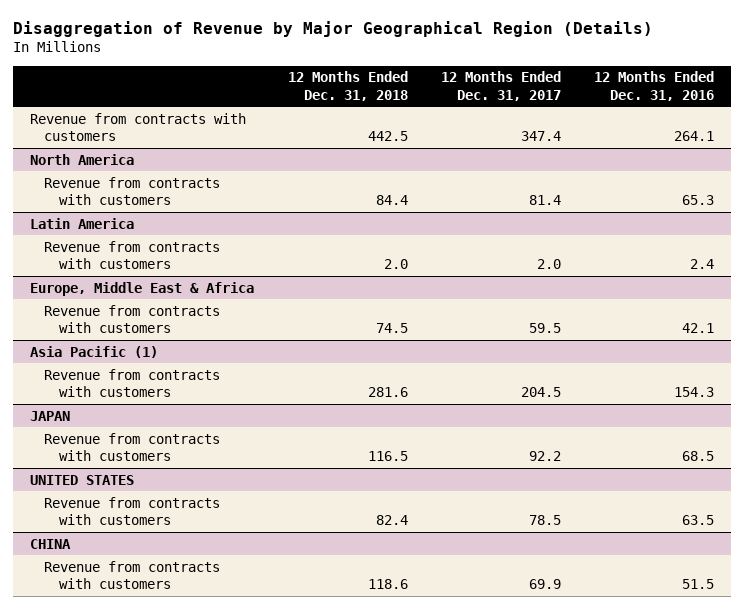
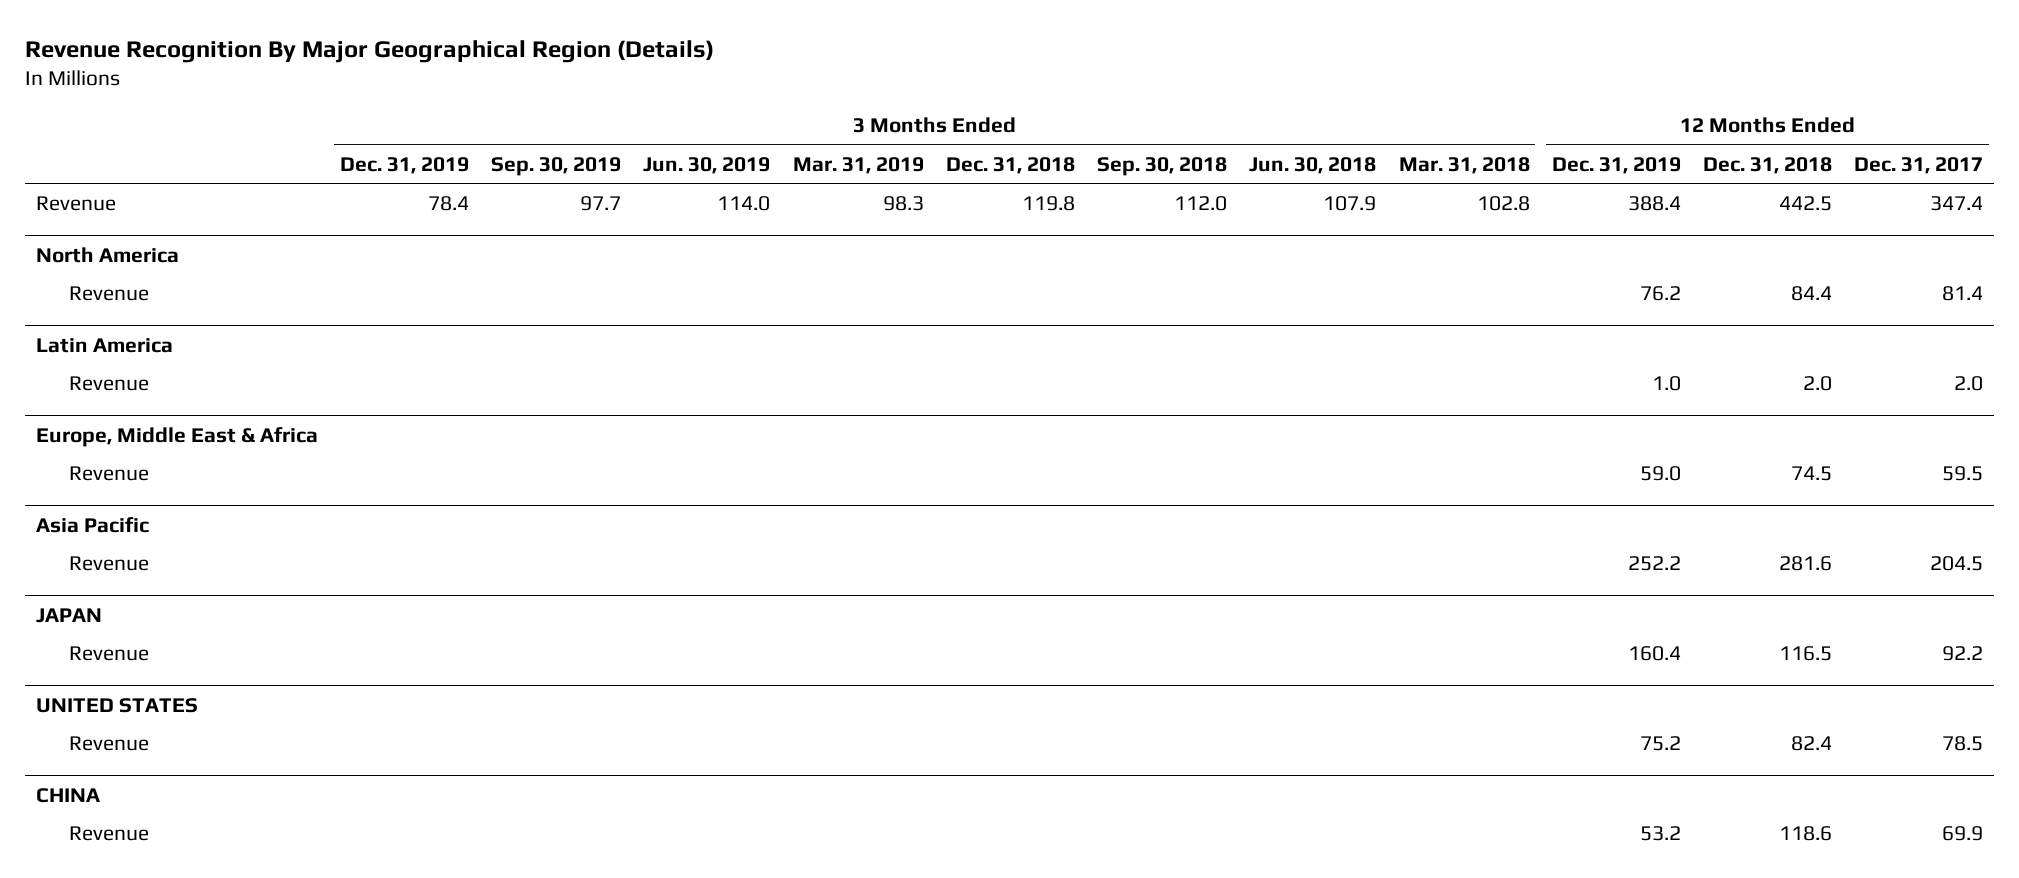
- Disaggregation of Revenue by Major Geographical Region (Details)
+ Revenue Recognition By Major Geographical Region (Details)
- | 12 Months Ended Dec. 31, 2018 | 12 Months Ended Dec. 31, 2017 | 12 Months Ended Dec. 31, 2016
+ | 3 Months Ended Dec. 31, 2019 | 3 Months Ended Sep. 30, 2019 | 3 Months Ended Jun. 30, 2019 | 3 Months Ended Mar. 31, 2019 | 3 Months Ended Dec. 31, 2018 | 3 Months Ended Sep. 30, 2018 | 3 Months Ended Jun. 30, 2018 | 3 Months Ended Mar. 31, 2018 | 12 Months Ended Dec. 31, 2019 | 12 Months Ended Dec. 31, 2018 | 12 Months Ended Dec. 31, 2017
- Revenue from contracts with customers | 442.5 | 347.4 | 264.1
+ Revenue | 78.4 | 97.7 | 114.0 | 98.3 | 119.8 | 112.0 | 107.9 | 102.8 | 388.4 | 442.5 | 347.4
@ North America
- Revenue from contracts with customers | 84.4 | 81.4 | 65.3
+ Revenue | | | | | | | | | 76.2 | 84.4 | 81.4
@ Latin America
- Revenue from contracts with customers | 2.0 | 2.0 | 2.4
+ Revenue | | | | | | | | | 1.0 | 2.0 | 2.0
@ Europe, Middle East & Africa
- Revenue from contracts with customers | 74.5 | 59.5 | 42.1
- Asia Pacific (1)
- Revenue from contracts with customers | 281.6 | 204.5 | 154.3
@ Europe, Middle East & Africa
+ Revenue | | | | | | | | | 59.0 | 74.5 | 59.5
+ Asia Pacific
+ Revenue | | | | | | | | | 252.2 | 281.6 | 204.5
@ JAPAN
- Revenue from contracts with customers | 116.5 | 92.2 | 68.5
+ Revenue | | | | | | | | | 160.4 | 116.5 | 92.2
@ UNITED STATES
- Revenue from contracts with customers | 82.4 | 78.5 | 63.5
+ Revenue | | | | | | | | | 75.2 | 82.4 | 78.5
@ CHINA
- Revenue from contracts with customers | 118.6 | 69.9 | 51.5
+ Revenue | | | | | | | | | 53.2 | 118.6 | 69.9

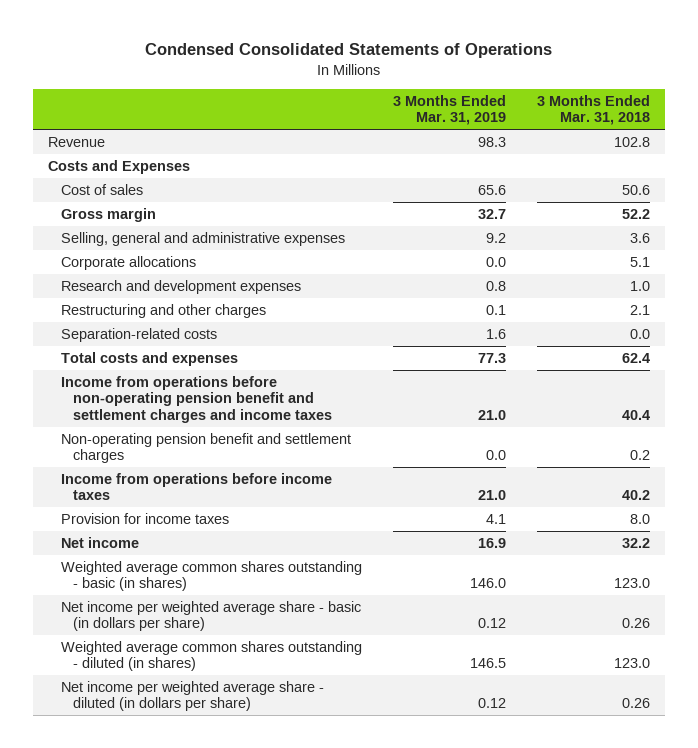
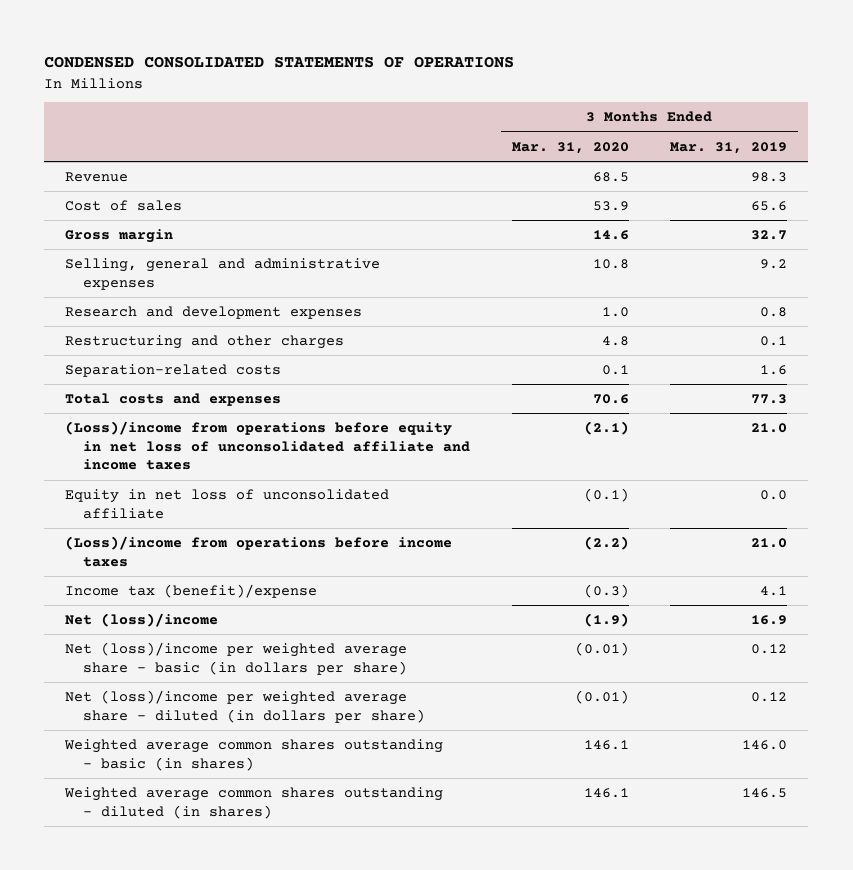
- Condensed Consolidated Statements of Operations
+ CONDENSED CONSOLIDATED STATEMENTS OF OPERATIONS
- | 3 Months Ended Mar. 31, 2019 | 3 Months Ended Mar. 31, 2018
+ | 3 Months Ended Mar. 31, 2020 | 3 Months Ended Mar. 31, 2019
- Costs and Expenses
- Corporate allocations | 0.0 | 5.1
- Income from operations before non-operating pension benefit and settlement charges and income taxes | 21.0 | 40.4
- Non-operating pension benefit and settlement charges | 0.0 | 0.2
- Income from operations before income taxes | 21.0 | 40.2
- Provision for income taxes | 4.1 | 8.0
- Net income | 16.9 | 32.2
+ (Loss)/income from operations before equity in net loss of unconsolidated affiliate and income taxes | (2.1) | 21.0
+ Equity in net loss of unconsolidated affiliate | (0.1) | 0.0
+ (Loss)/income from operations before income taxes | (2.2) | 21.0
+ Income tax (benefit)/expense | (0.3) | 4.1
+ Net (loss)/income | (1.9) | 16.9
+ Net (loss)/income per weighted average share - basic (in dollars per share) | (0.01) | 0.12
+ Net (loss)/income per weighted average share - diluted (in dollars per share) | (0.01) | 0.12
- Net income per weighted average share - basic (in dollars per share) | 0.12 | 0.26
- Net income per weighted average share - diluted (in dollars per share) | 0.12 | 0.26

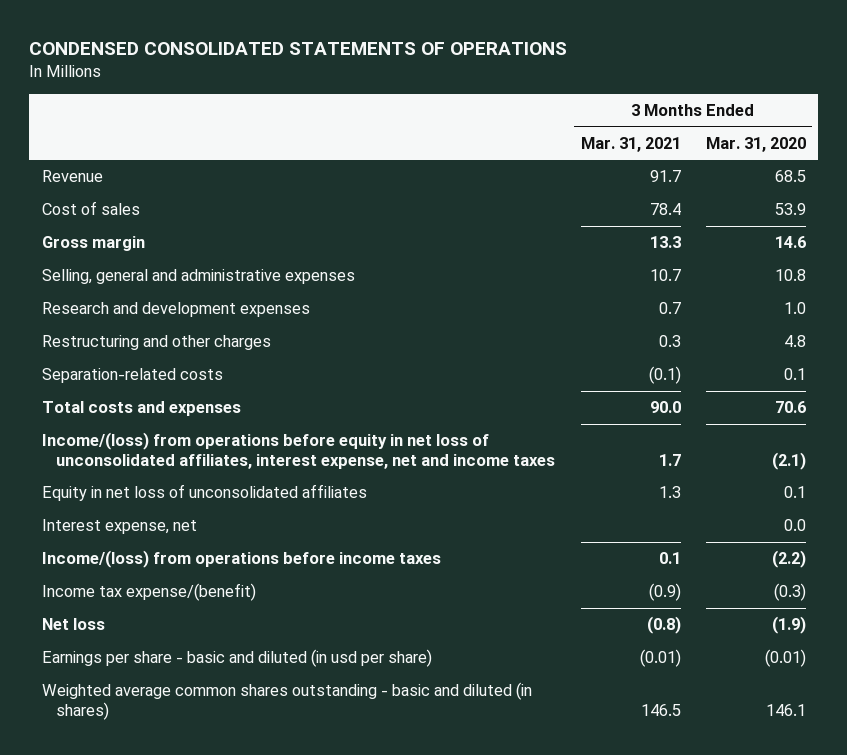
- | 3 Months Ended Mar. 31, 2020 | 3 Months Ended Mar. 31, 2019
+ | 3 Months Ended Mar. 31, 2021 | 3 Months Ended Mar. 31, 2020
- (Loss)/income from operations before equity in net loss of unconsolidated affiliate and income taxes | (2.1) | 21.0
- Equity in net loss of unconsolidated affiliate | (0.1) | 0.0
- (Loss)/income from operations before income taxes | (2.2) | 21.0
- Income tax (benefit)/expense | (0.3) | 4.1
- Net (loss)/income | (1.9) | 16.9
- Net (loss)/income per weighted average share - basic (in dollars per share) | (0.01) | 0.12
- Net (loss)/income per weighted average share - diluted (in dollars per share) | (0.01) | 0.12
- Weighted average common shares outstanding - basic (in shares) | 146.1 | 146.0
- Weighted average common shares outstanding - diluted (in shares) | 146.1 | 146.5
+ Income/(loss) from operations before equity in net loss of unconsolidated affiliates, interest expense, net and income taxes | 1.7 | (2.1)
+ Equity in net loss of unconsolidated affiliates | 1.3 | 0.1
+ Interest expense, net | | 0.0
+ Income/(loss) from operations before income taxes | 0.1 | (2.2)
+ Income tax expense/(benefit) | (0.9) | (0.3)
+ Net loss | (0.8) | (1.9)
+ Earnings per share - basic and diluted (in usd per share) | (0.01) | (0.01)
+ Weighted average common shares outstanding - basic and diluted (in shares) | 146.5 | 146.1

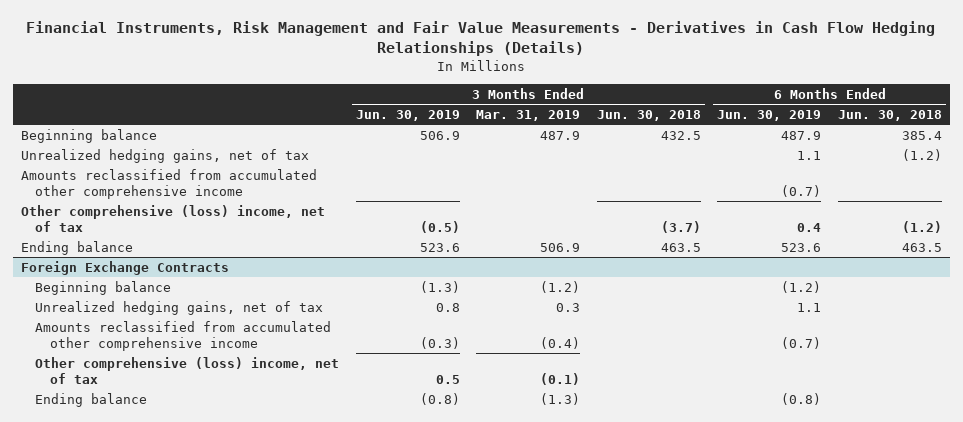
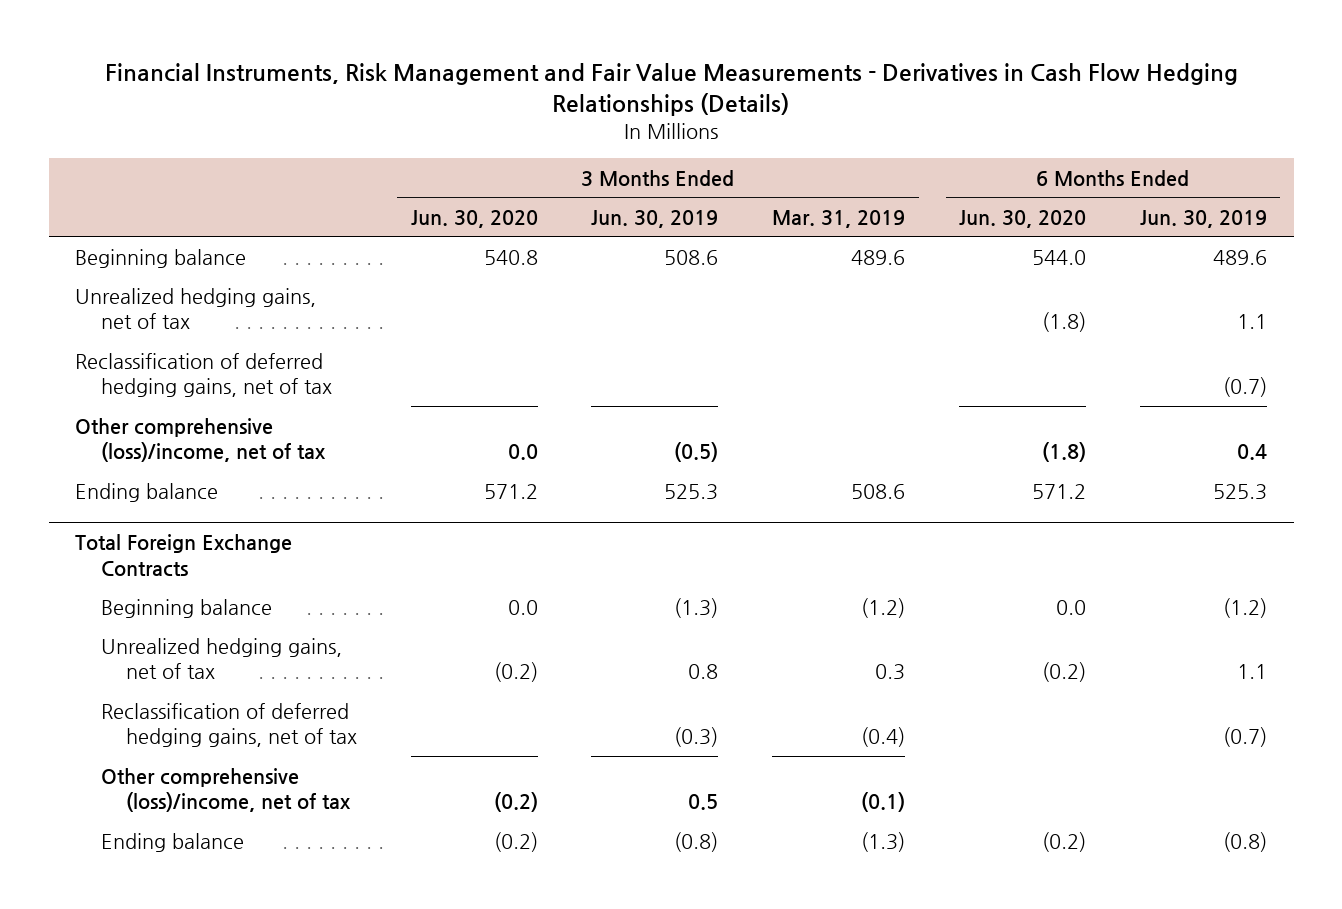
- | 3 Months Ended Jun. 30, 2019 | 3 Months Ended Mar. 31, 2019 | 3 Months Ended Jun. 30, 2018 | 6 Months Ended Jun. 30, 2019 | 6 Months Ended Jun. 30, 2018
+ | 3 Months Ended Jun. 30, 2020 | 3 Months Ended Jun. 30, 2019 | 3 Months Ended Mar. 31, 2019 | 6 Months Ended Jun. 30, 2020 | 6 Months Ended Jun. 30, 2019
- Beginning balance | 506.9 | 487.9 | 432.5 | 487.9 | 385.4
+ Beginning balance | 540.8 | 508.6 | 489.6 | 544.0 | 489.6
- Amounts reclassified from accumulated other comprehensive income | | | | (0.7) |
- Other comprehensive (loss) income, net of tax | (0.5) | | (3.7) | 0.4 | (1.2)
- Ending balance | 523.6 | 506.9 | 463.5 | 523.6 | 463.5
- Foreign Exchange Contracts
+ Reclassification of deferred hedging gains, net of tax | | | | | (0.7)
+ Other comprehensive (loss)/income, net of tax | 0.0 | (0.5) | | (1.8) | 0.4
+ Ending balance | 571.2 | 525.3 | 508.6 | 571.2 | 525.3
+ Total Foreign Exchange Contracts
- Amounts reclassified from accumulated other comprehensive income | (0.3) | (0.4) | | (0.7) |
- Other comprehensive (loss) income, net of tax | 0.5 | (0.1) | | |
+ Reclassification of deferred hedging gains, net of tax | | (0.3) | (0.4) | | (0.7)
+ Other comprehensive (loss)/income, net of tax | (0.2) | 0.5 | (0.1) | |

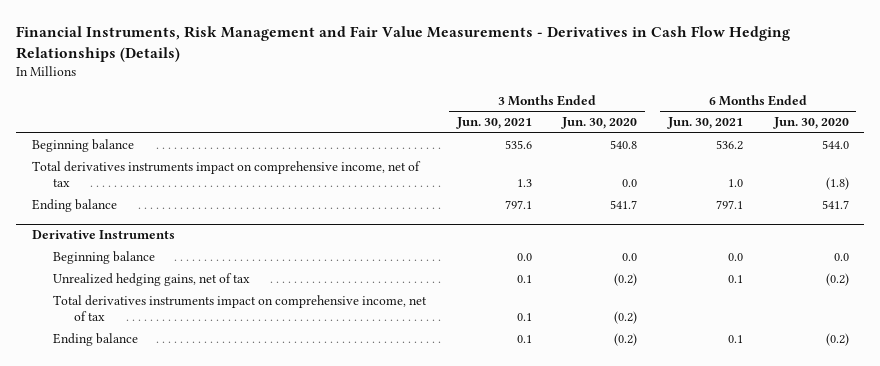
- | 3 Months Ended Jun. 30, 2020 | 3 Months Ended Jun. 30, 2019 | 3 Months Ended Mar. 31, 2019 | 6 Months Ended Jun. 30, 2020 | 6 Months Ended Jun. 30, 2019
+ | 3 Months Ended Jun. 30, 2021 | 3 Months Ended Jun. 30, 2020 | 6 Months Ended Jun. 30, 2021 | 6 Months Ended Jun. 30, 2020
- Unrealized hedging gains, net of tax | | | | (1.8) | 1.1
- Reclassification of deferred hedging gains, net of tax | | | | | (0.7)
- Other comprehensive (loss)/income, net of tax | 0.0 | (0.5) | | (1.8) | 0.4
- Ending balance | 571.2 | 525.3 | 508.6 | 571.2 | 525.3
- Total Foreign Exchange Contracts
+ Total derivatives instruments impact on comprehensive income, net of tax | 1.3 | 0.0 | 1.0 | (1.8)
+ Ending balance | 797.1 | 541.7 | 797.1 | 541.7
+ Derivative Instruments
- Reclassification of deferred hedging gains, net of tax | | (0.3) | (0.4) | | (0.7)
- Other comprehensive (loss)/income, net of tax | (0.2) | 0.5 | (0.1) | |
+ Total derivatives instruments impact on comprehensive income, net of tax | 0.1 | (0.2) | |

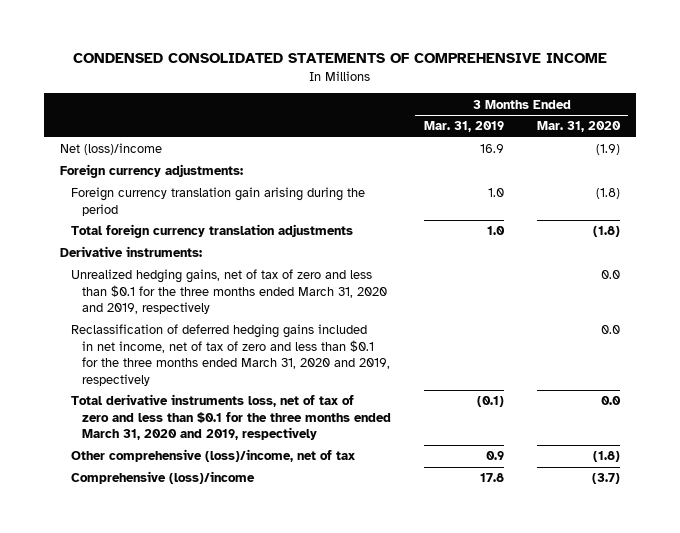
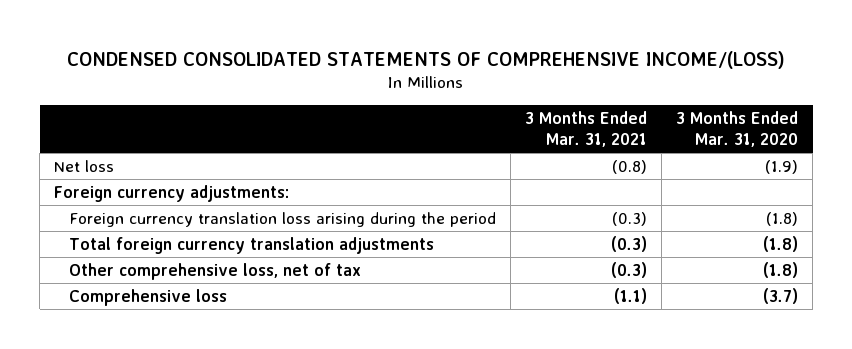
- CONDENSED CONSOLIDATED STATEMENTS OF COMPREHENSIVE INCOME
+ CONDENSED CONSOLIDATED STATEMENTS OF COMPREHENSIVE INCOME/(LOSS)
- | 3 Months Ended Mar. 31, 2019 | 3 Months Ended Mar. 31, 2020
+ | 3 Months Ended Mar. 31, 2021 | 3 Months Ended Mar. 31, 2020
- Net (loss)/income | 16.9 | (1.9)
+ Net loss | (0.8) | (1.9)
- Foreign currency translation gain arising during the period | 1.0 | (1.8)
+ Foreign currency translation loss arising during the period | (0.3) | (1.8)
- Derivative instruments:
- Unrealized hedging gains, net of tax of zero and less than $0.1 for the three months ended March 31, 2020 and 2019, respectively | | 0.0
- Reclassification of deferred hedging gains included in net income, net of tax of zero and less than $0.1 for the three months ended March 31, 2020 and 2019, respectively | | 0.0
- Total derivative instruments loss, net of tax of zero and less than $0.1 for the three months ended March 31, 2020 and 2019, respectively | (0.1) | 0.0
- Other comprehensive (loss)/income, net of tax | 0.9 | (1.8)
- Comprehensive (loss)/income | 17.8 | (3.7)
+ Other comprehensive loss, net of tax | (0.3) | (1.8)
+ Comprehensive loss | (1.1) | (3.7)

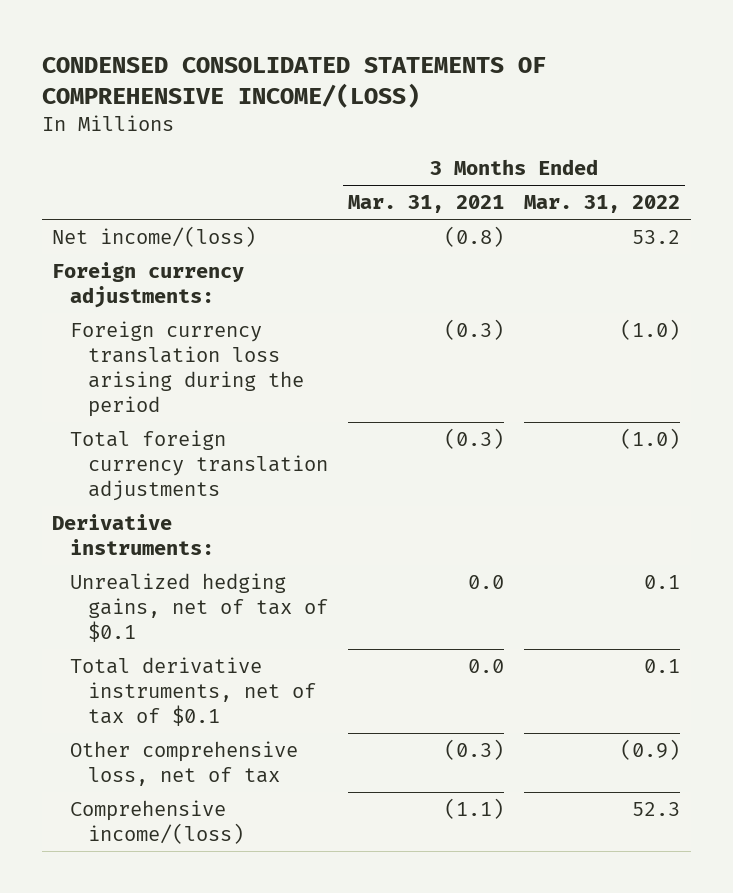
- | 3 Months Ended Mar. 31, 2021 | 3 Months Ended Mar. 31, 2020
+ | 3 Months Ended Mar. 31, 2021 | 3 Months Ended Mar. 31, 2022
- Net loss | (0.8) | (1.9)
+ Net income/(loss) | (0.8) | 53.2
+ Derivative instruments:
+ Unrealized hedging gains, net of tax of $0.1 | 0.0 | 0.1
+ Total derivative instruments, net of tax of $0.1 | 0.0 | 0.1
- Comprehensive loss | (1.1) | (3.7)
+ Comprehensive income/(loss) | (1.1) | 52.3

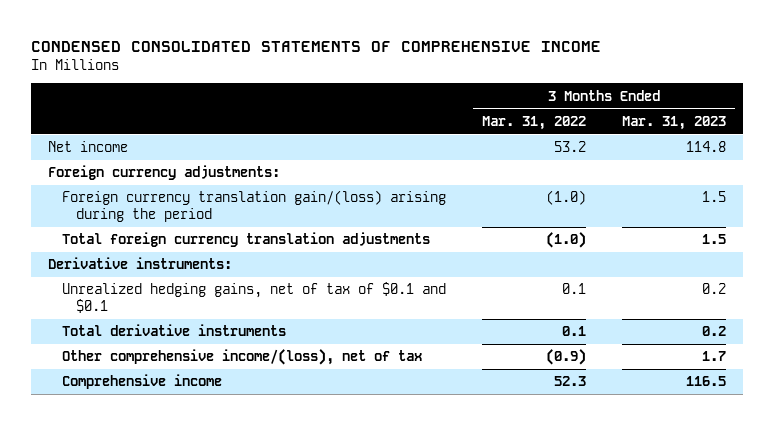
- CONDENSED CONSOLIDATED STATEMENTS OF COMPREHENSIVE INCOME/(LOSS)
+ CONDENSED CONSOLIDATED STATEMENTS OF COMPREHENSIVE INCOME
- | 3 Months Ended Mar. 31, 2021 | 3 Months Ended Mar. 31, 2022
+ | 3 Months Ended Mar. 31, 2022 | 3 Months Ended Mar. 31, 2023
- Net income/(loss) | (0.8) | 53.2
+ Net income | 53.2 | 114.8
- Foreign currency translation loss arising during the period | (0.3) | (1.0)
+ Foreign currency translation gain/(loss) arising during the period | (1.0) | 1.5
- Unrealized hedging gains, net of tax of $0.1 | 0.0 | 0.1
- Total derivative instruments, net of tax of $0.1 | 0.0 | 0.1
- Other comprehensive loss, net of tax | (0.3) | (0.9)
- Comprehensive income/(loss) | (1.1) | 52.3
+ Unrealized hedging gains, net of tax of $0.1 and $0.1 | 0.1 | 0.2
+ Total derivative instruments | 0.1 | 0.2
+ Other comprehensive income/(loss), net of tax | (0.9) | 1.7
+ Comprehensive income | 52.3 | 116.5

